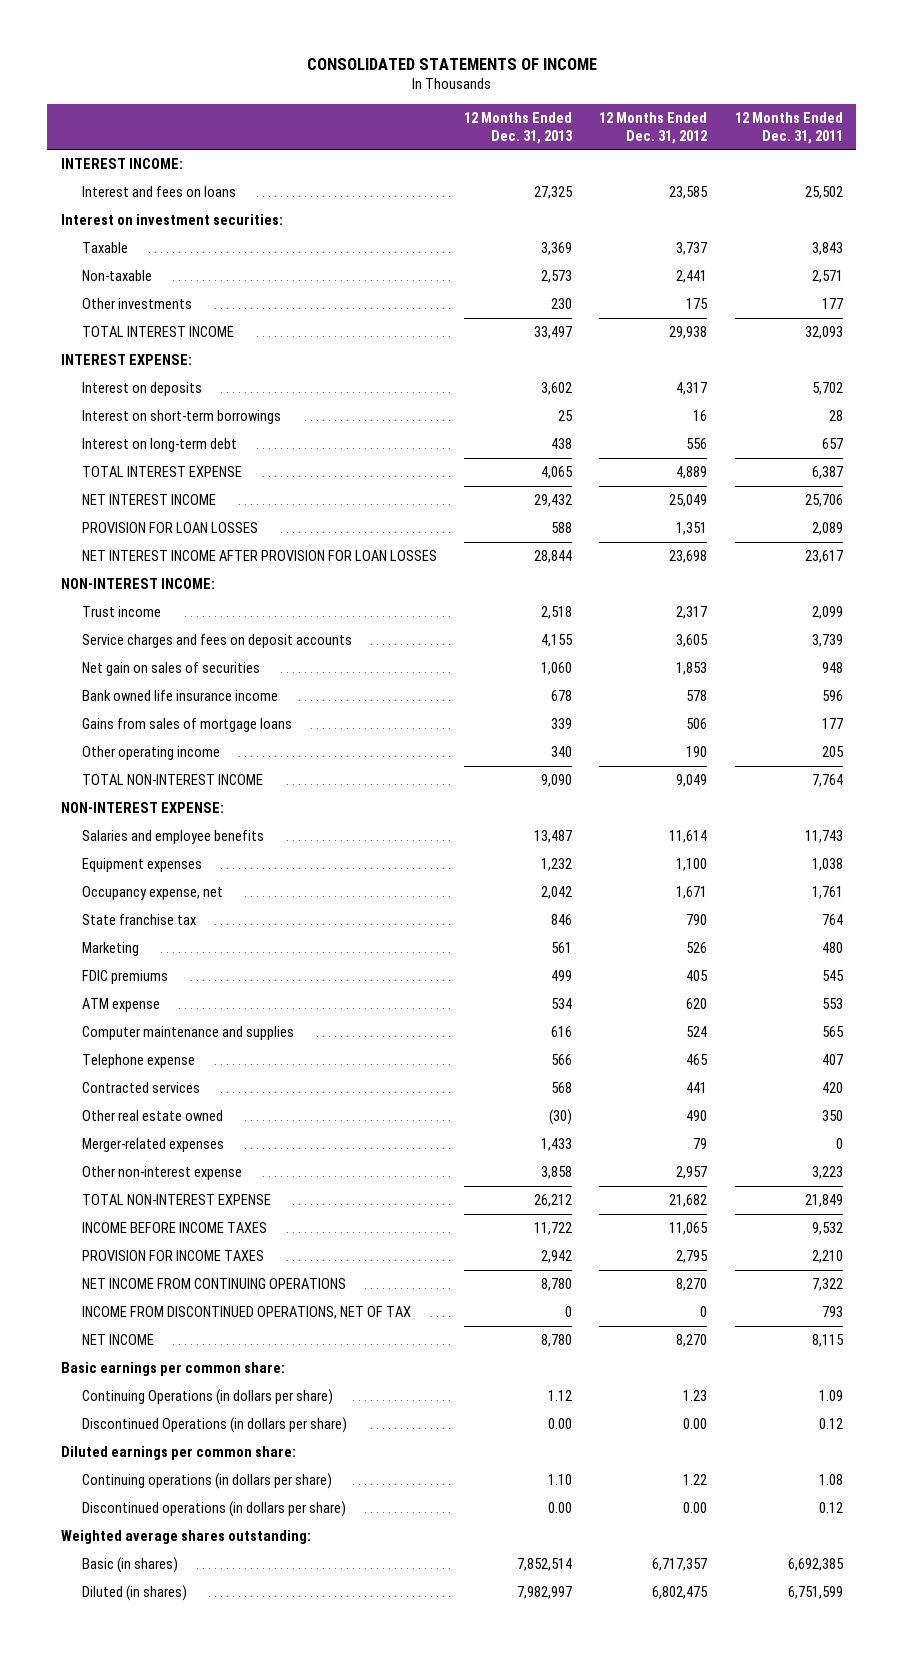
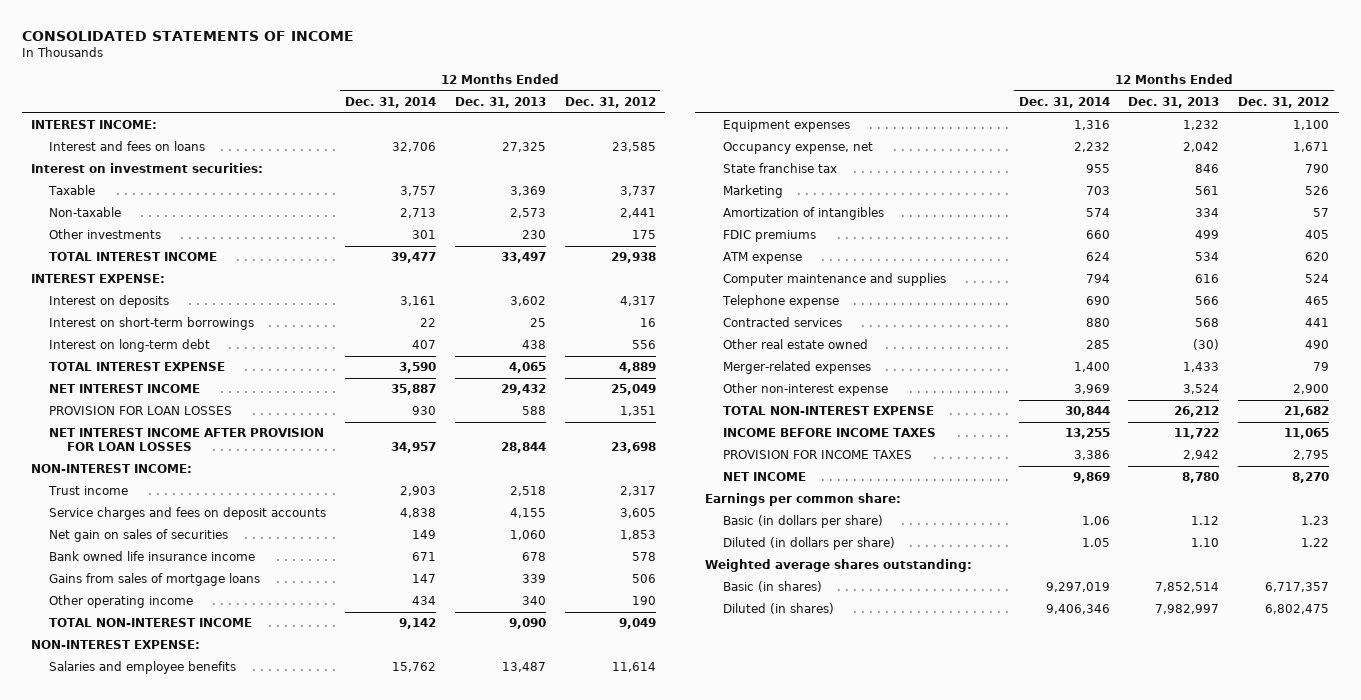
- | 12 Months Ended Dec. 31, 2013 | 12 Months Ended Dec. 31, 2012 | 12 Months Ended Dec. 31, 2011
+ | 12 Months Ended Dec. 31, 2014 | 12 Months Ended Dec. 31, 2013 | 12 Months Ended Dec. 31, 2012
+ Amortization of intangibles | 574 | 334 | 57
- Other non-interest expense | 3,858 | 2,957 | 3,223
+ Other non-interest expense | 3,969 | 3,524 | 2,900
- NET INCOME FROM CONTINUING OPERATIONS | 8,780 | 8,270 | 7,322
- INCOME FROM DISCONTINUED OPERATIONS, NET OF TAX | 0 | 0 | 793
- Basic earnings per common share:
- Continuing Operations (in dollars per share) | 1.12 | 1.23 | 1.09
- Discontinued Operations (in dollars per share) | 0.00 | 0.00 | 0.12
- Diluted earnings per common share:
- Continuing operations (in dollars per share) | 1.10 | 1.22 | 1.08
- Discontinued operations (in dollars per share) | 0.00 | 0.00 | 0.12
+ Earnings per common share:
+ Basic (in dollars per share) | 1.06 | 1.12 | 1.23
+ Diluted (in dollars per share) | 1.05 | 1.10 | 1.22

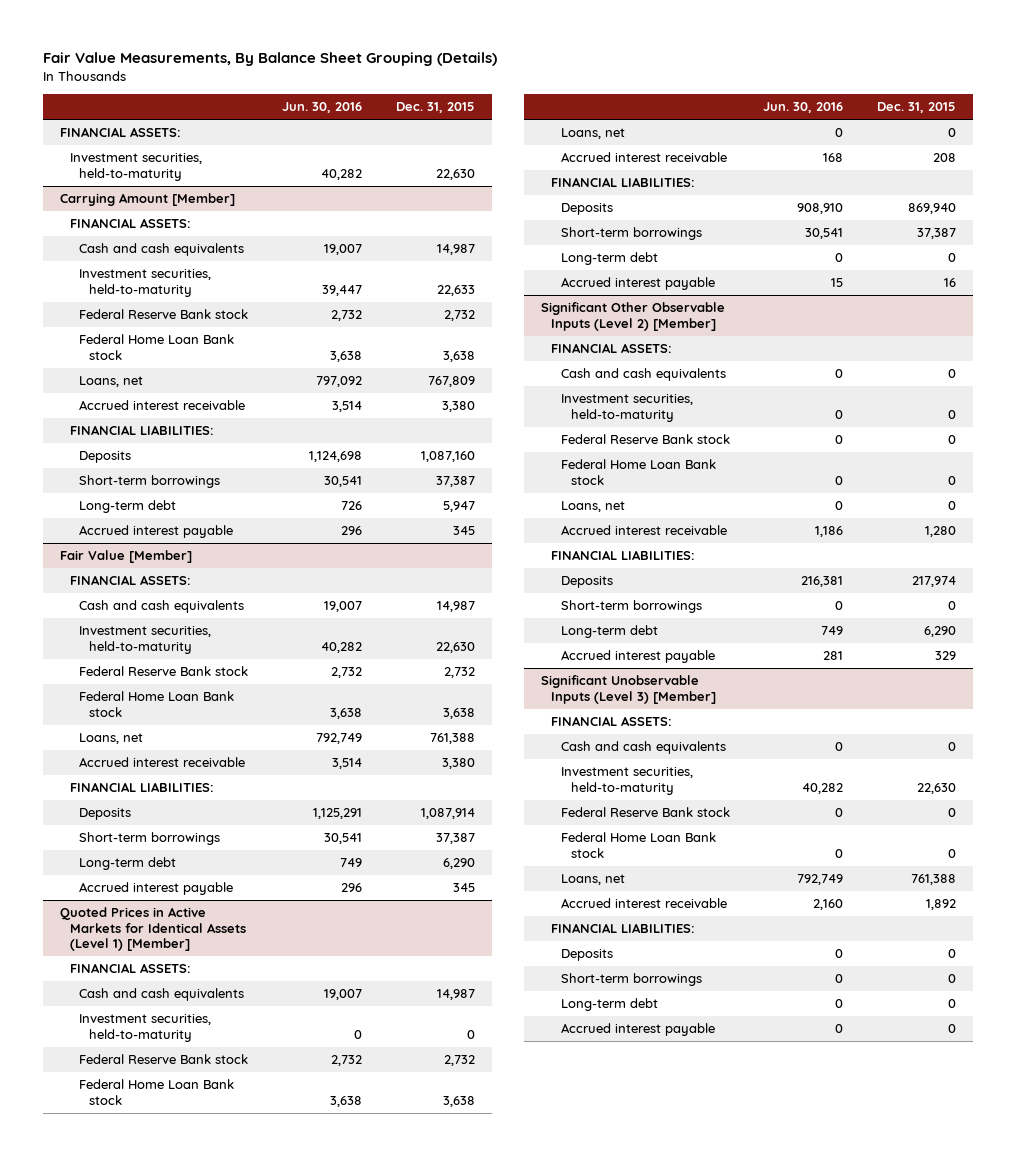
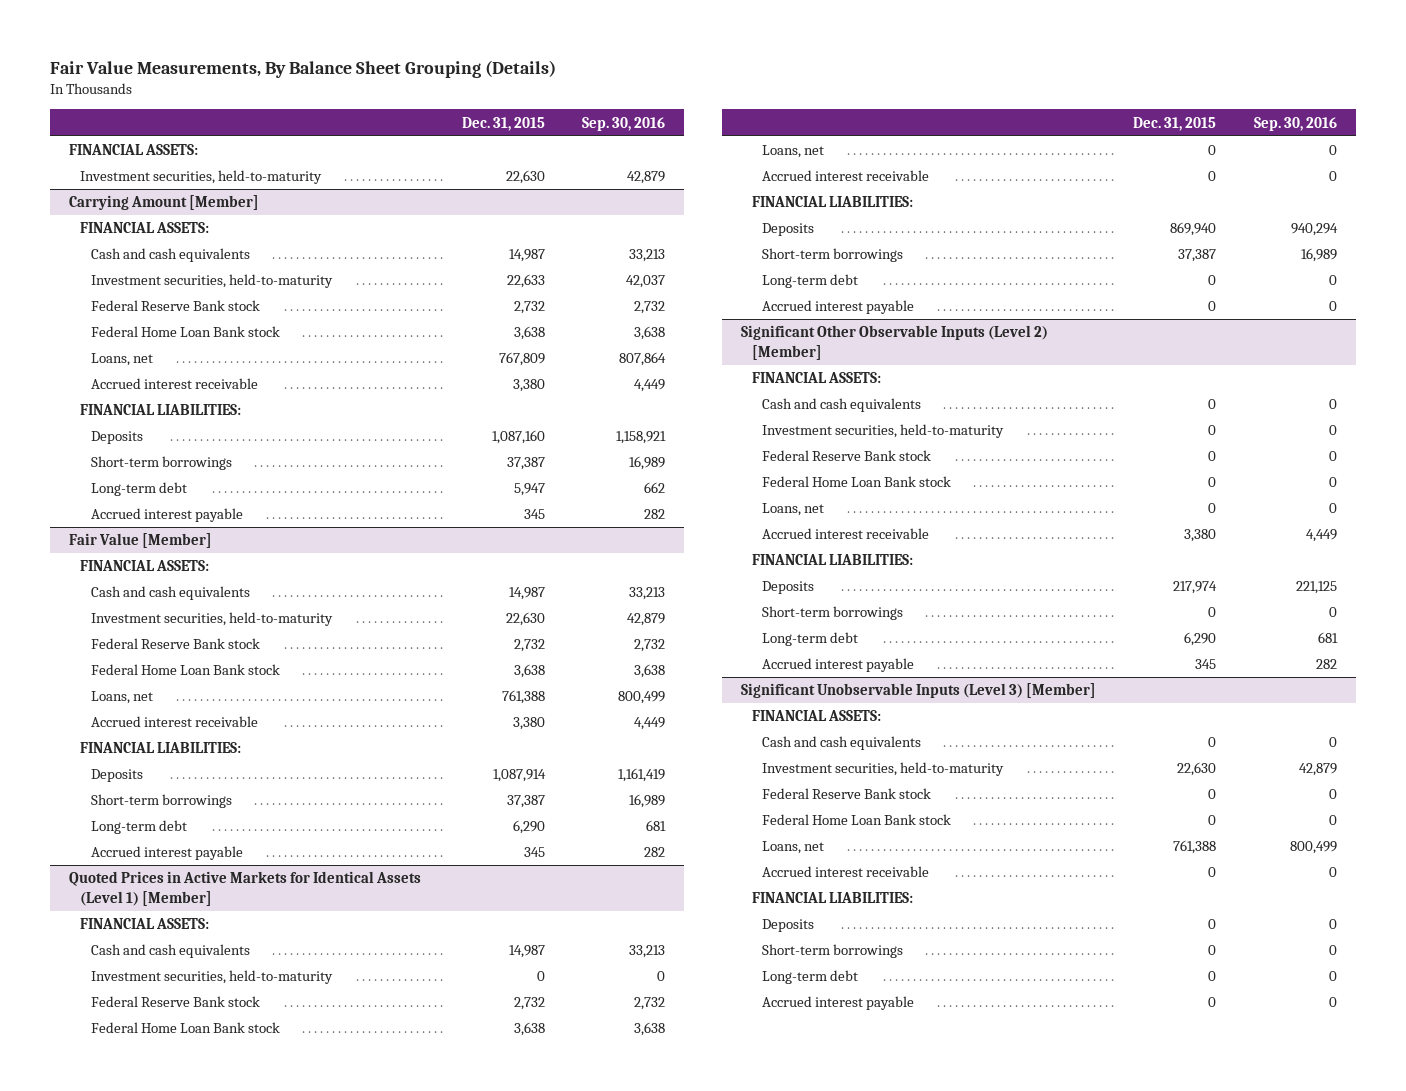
- | Jun. 30, 2016 | Dec. 31, 2015
+ | Dec. 31, 2015 | Sep. 30, 2016
@ Quoted Prices in Active Markets for Identical Assets (Level 1) [Member]
- Accrued interest receivable | 168 | 208
+ Accrued interest receivable | 0 | 0
- Accrued interest payable | 15 | 16
+ Accrued interest payable | 0 | 0
@ Significant Other Observable Inputs (Level 2) [Member]
- Accrued interest receivable | 1,186 | 1,280
+ Accrued interest receivable | 3,380 | 4,449
- Accrued interest payable | 281 | 329
+ Accrued interest payable | 345 | 282
@ Significant Unobservable Inputs (Level 3) [Member]
- Accrued interest receivable | 2,160 | 1,892
+ Accrued interest receivable | 0 | 0

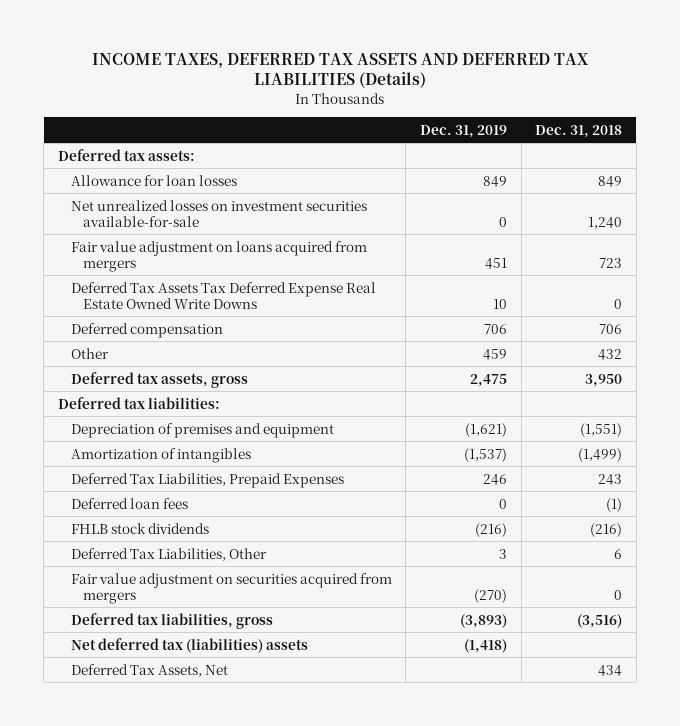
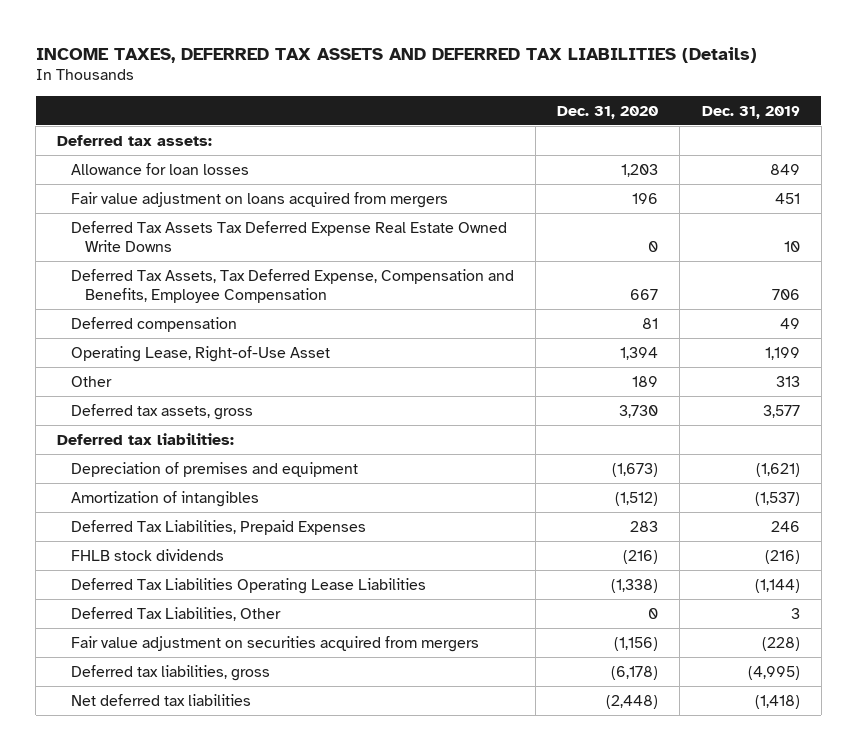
- | Dec. 31, 2019 | Dec. 31, 2018
+ | Dec. 31, 2020 | Dec. 31, 2019
- Net unrealized losses on investment securities available-for-sale | 0 | 1,240
- Deferred compensation | 706 | 706
- Other | 459 | 432
- Deferred tax assets, gross | 2,475 | 3,950
+ Deferred Tax Assets, Tax Deferred Expense, Compensation and Benefits, Employee Compensation | 667 | 706
+ Deferred compensation | 81 | 49
+ Operating Lease, Right-of-Use Asset | 1,394 | 1,199
+ Other | 189 | 313
+ Deferred tax assets, gross | 3,730 | 3,577
- Deferred loan fees | 0 | (1)
+ Deferred Tax Liabilities Operating Lease Liabilities | (1,338) | (1,144)
- Fair value adjustment on securities acquired from mergers | (270) | 0
- Deferred tax liabilities, gross | (3,893) | (3,516)
- Net deferred tax (liabilities) assets | (1,418) |
- Deferred Tax Assets, Net | | 434
+ Fair value adjustment on securities acquired from mergers | (1,156) | (228)
+ Deferred tax liabilities, gross | (6,178) | (4,995)
+ Net deferred tax liabilities | (2,448) | (1,418)

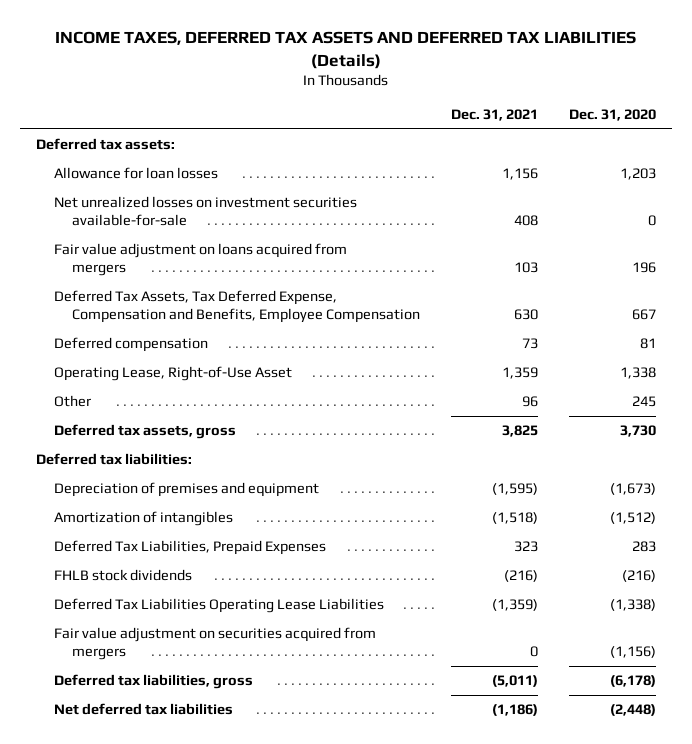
- | Dec. 31, 2020 | Dec. 31, 2019
+ | Dec. 31, 2021 | Dec. 31, 2020
+ Net unrealized losses on investment securities available-for-sale | 408 | 0
- Deferred Tax Assets Tax Deferred Expense Real Estate Owned Write Downs | 0 | 10
- Operating Lease, Right-of-Use Asset | 1,394 | 1,199
- Other | 189 | 313
+ Operating Lease, Right-of-Use Asset | 1,359 | 1,338
+ Other | 96 | 245
- Deferred Tax Liabilities, Other | 0 | 3

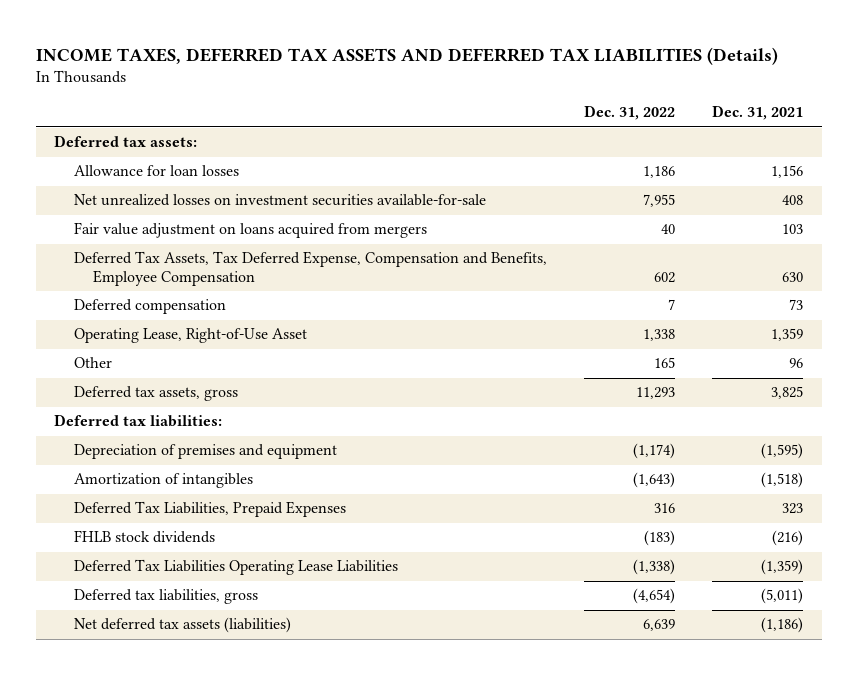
- | Dec. 31, 2021 | Dec. 31, 2020
+ | Dec. 31, 2022 | Dec. 31, 2021
- Fair value adjustment on securities acquired from mergers | 0 | (1,156)
- Net deferred tax liabilities | (1,186) | (2,448)
+ Net deferred tax assets (liabilities) | 6,639 | (1,186)

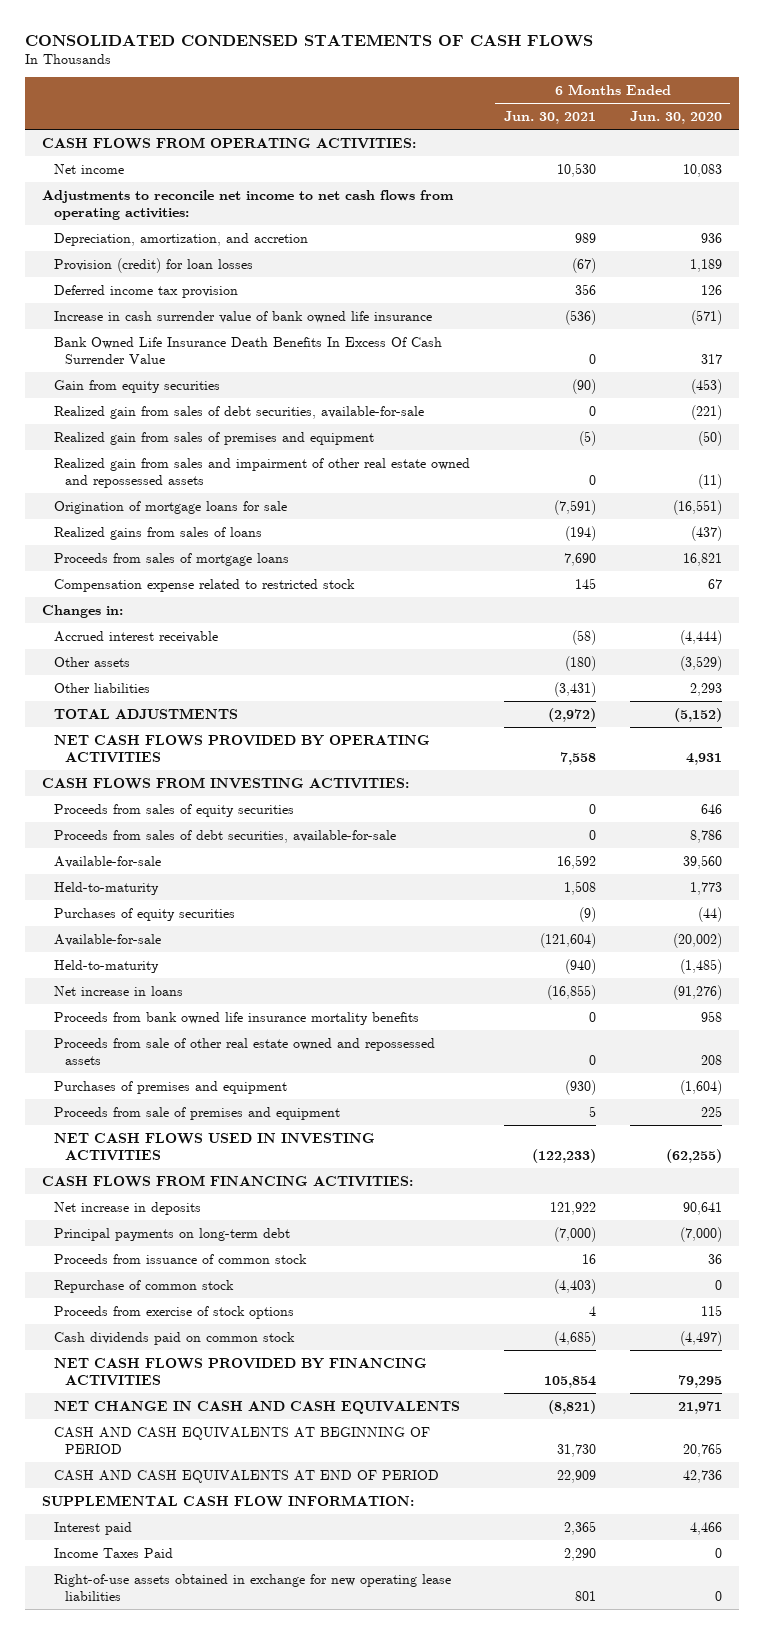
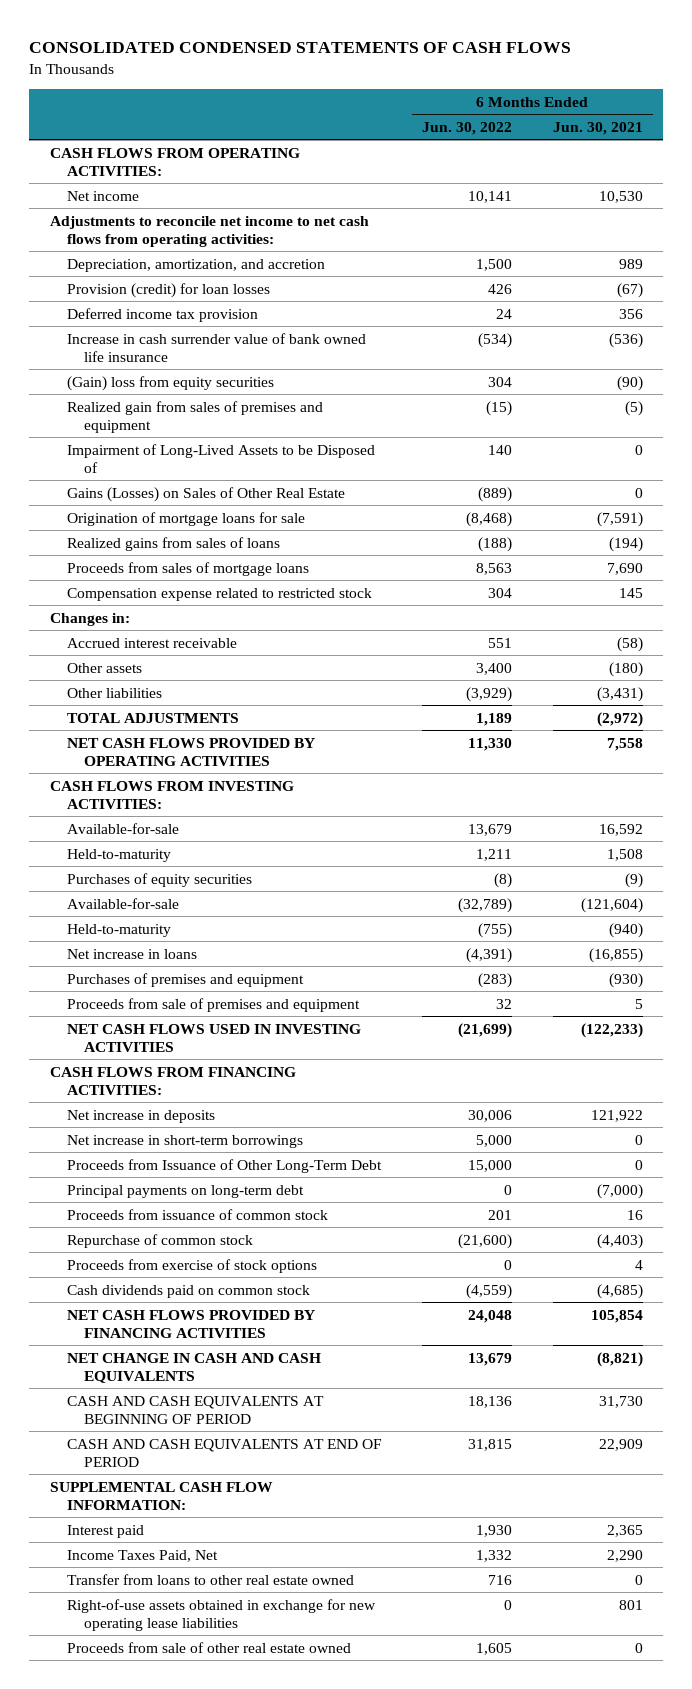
- | 6 Months Ended Jun. 30, 2021 | 6 Months Ended Jun. 30, 2020
+ | 6 Months Ended Jun. 30, 2022 | 6 Months Ended Jun. 30, 2021
- Bank Owned Life Insurance Death Benefits In Excess Of Cash Surrender Value | 0 | 317
- Gain from equity securities | (90) | (453)
- Realized gain from sales of debt securities, available-for-sale | 0 | (221)
+ (Gain) loss from equity securities | 304 | (90)
- Realized gain from sales and impairment of other real estate owned and repossessed assets | 0 | (11)
+ Impairment of Long-Lived Assets to be Disposed of | 140 | 0
+ Gains (Losses) on Sales of Other Real Estate | (889) | 0
- Proceeds from sales of equity securities | 0 | 646
- Proceeds from sales of debt securities, available-for-sale | 0 | 8,786
- Proceeds from bank owned life insurance mortality benefits | 0 | 958
- Proceeds from sale of other real estate owned and repossessed assets | 0 | 208
+ Net increase in short-term borrowings | 5,000 | 0
+ Proceeds from Issuance of Other Long-Term Debt | 15,000 | 0
- Income Taxes Paid | 2,290 | 0
+ Income Taxes Paid, Net | 1,332 | 2,290
+ Transfer from loans to other real estate owned | 716 | 0
+ Proceeds from sale of other real estate owned | 1,605 | 0

